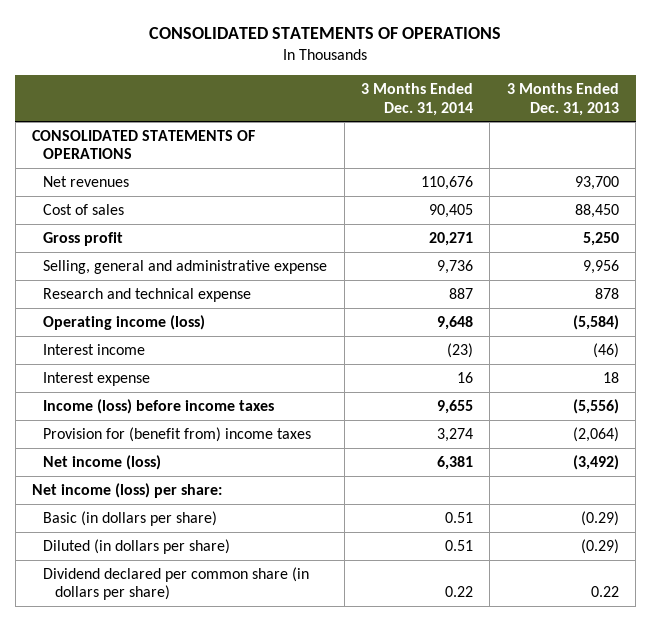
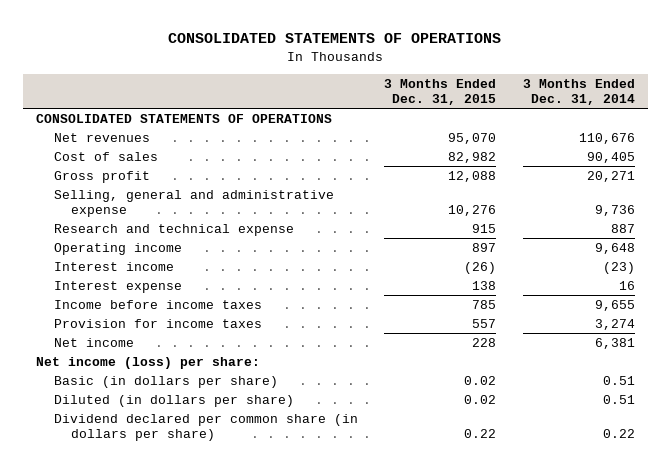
- | 3 Months Ended Dec. 31, 2014 | 3 Months Ended Dec. 31, 2013
+ | 3 Months Ended Dec. 31, 2015 | 3 Months Ended Dec. 31, 2014
- Operating income (loss) | 9,648 | (5,584)
+ Operating income | 897 | 9,648
- Income (loss) before income taxes | 9,655 | (5,556)
- Provision for (benefit from) income taxes | 3,274 | (2,064)
- Net income (loss) | 6,381 | (3,492)
+ Income before income taxes | 785 | 9,655
+ Provision for income taxes | 557 | 3,274
+ Net income | 228 | 6,381

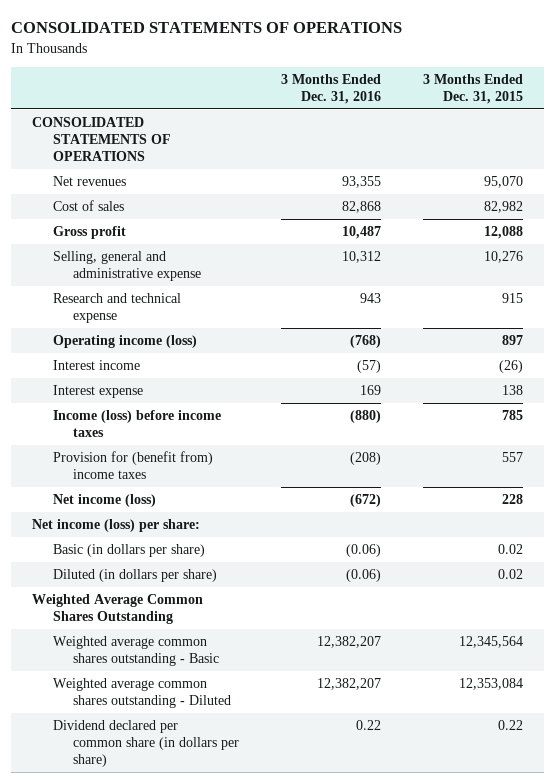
- | 3 Months Ended Dec. 31, 2015 | 3 Months Ended Dec. 31, 2014
+ | 3 Months Ended Dec. 31, 2016 | 3 Months Ended Dec. 31, 2015
- Operating income | 897 | 9,648
+ Operating income (loss) | (768) | 897
- Income before income taxes | 785 | 9,655
- Provision for income taxes | 557 | 3,274
- Net income | 228 | 6,381
+ Income (loss) before income taxes | (880) | 785
+ Provision for (benefit from) income taxes | (208) | 557
+ Net income (loss) | (672) | 228
+ Weighted Average Common Shares Outstanding
+ Weighted average common shares outstanding - Basic | 12,382,207 | 12,345,564
+ Weighted average common shares outstanding - Diluted | 12,382,207 | 12,353,084

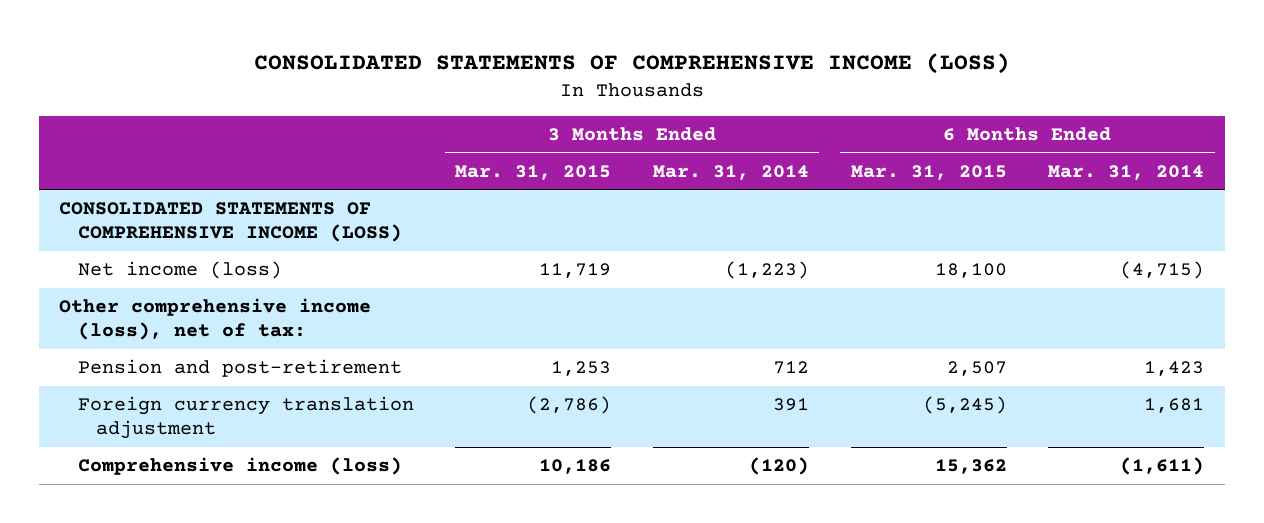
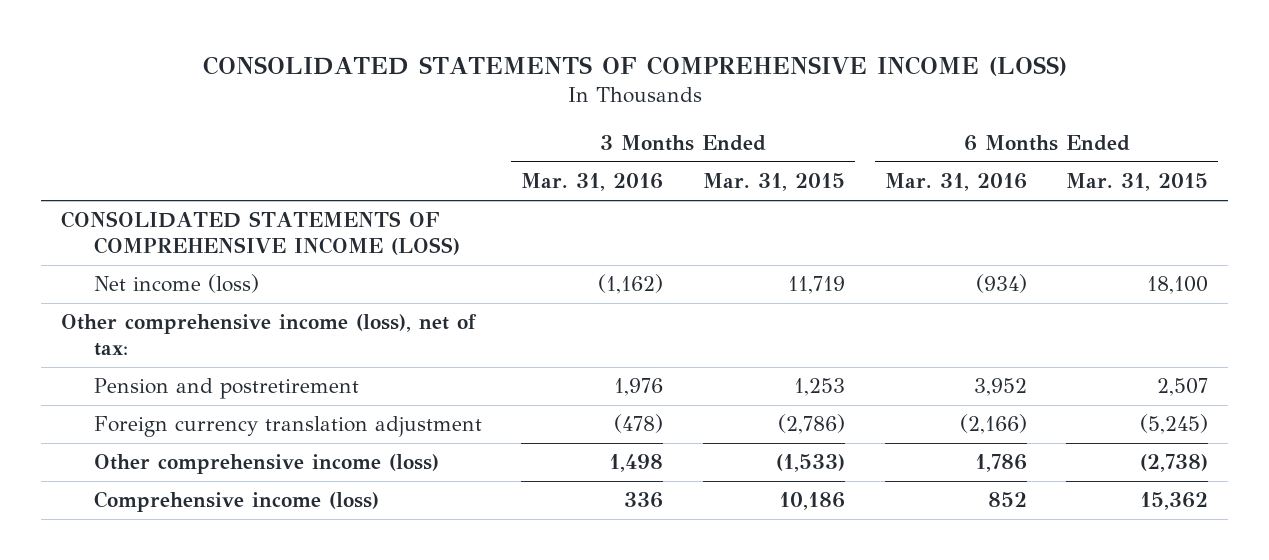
- | 3 Months Ended Mar. 31, 2015 | 3 Months Ended Mar. 31, 2014 | 6 Months Ended Mar. 31, 2015 | 6 Months Ended Mar. 31, 2014
+ | 3 Months Ended Mar. 31, 2016 | 3 Months Ended Mar. 31, 2015 | 6 Months Ended Mar. 31, 2016 | 6 Months Ended Mar. 31, 2015
- Pension and post-retirement | 1,253 | 712 | 2,507 | 1,423
+ Pension and postretirement | 1,976 | 1,253 | 3,952 | 2,507
+ Other comprehensive income (loss) | 1,498 | (1,533) | 1,786 | (2,738)

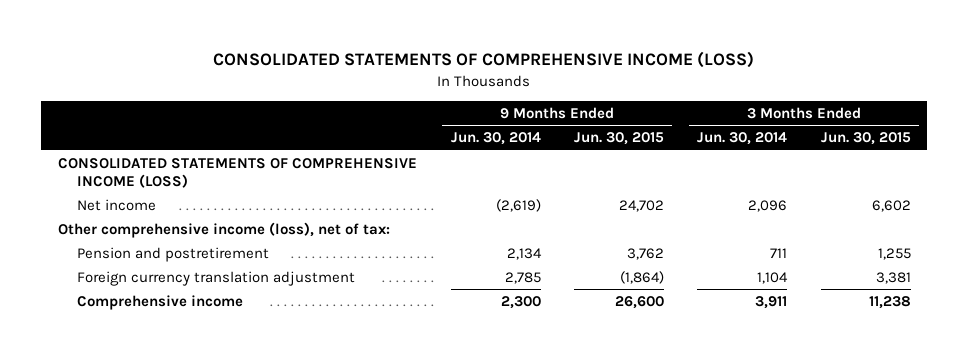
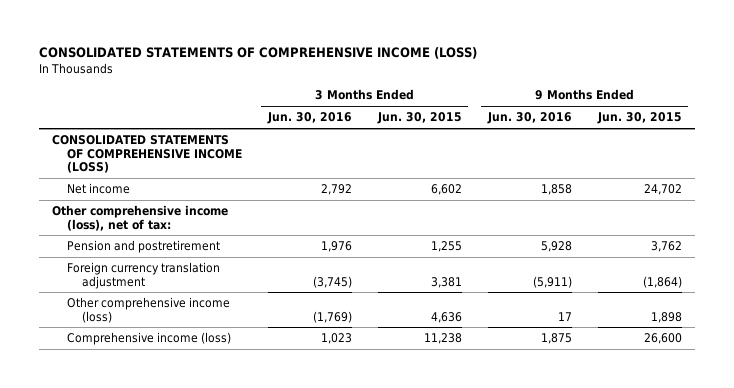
- | 9 Months Ended Jun. 30, 2014 | 9 Months Ended Jun. 30, 2015 | 3 Months Ended Jun. 30, 2014 | 3 Months Ended Jun. 30, 2015
+ | 3 Months Ended Jun. 30, 2016 | 3 Months Ended Jun. 30, 2015 | 9 Months Ended Jun. 30, 2016 | 9 Months Ended Jun. 30, 2015
- Comprehensive income | 2,300 | 26,600 | 3,911 | 11,238
+ Other comprehensive income (loss) | (1,769) | 4,636 | 17 | 1,898
+ Comprehensive income (loss) | 1,023 | 11,238 | 1,875 | 26,600

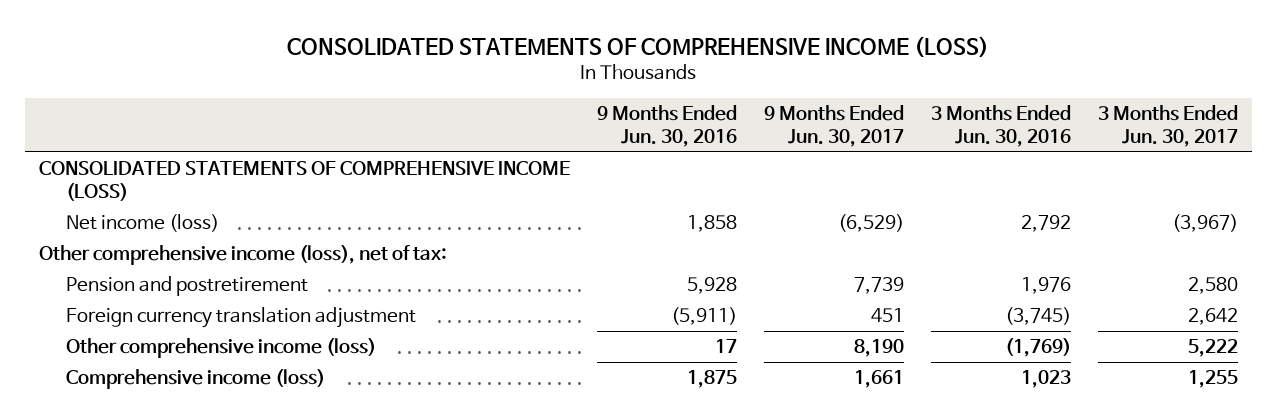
- | 3 Months Ended Jun. 30, 2016 | 3 Months Ended Jun. 30, 2015 | 9 Months Ended Jun. 30, 2016 | 9 Months Ended Jun. 30, 2015
+ | 9 Months Ended Jun. 30, 2016 | 9 Months Ended Jun. 30, 2017 | 3 Months Ended Jun. 30, 2016 | 3 Months Ended Jun. 30, 2017
- Net income | 2,792 | 6,602 | 1,858 | 24,702
+ Net income (loss) | 1,858 | (6,529) | 2,792 | (3,967)

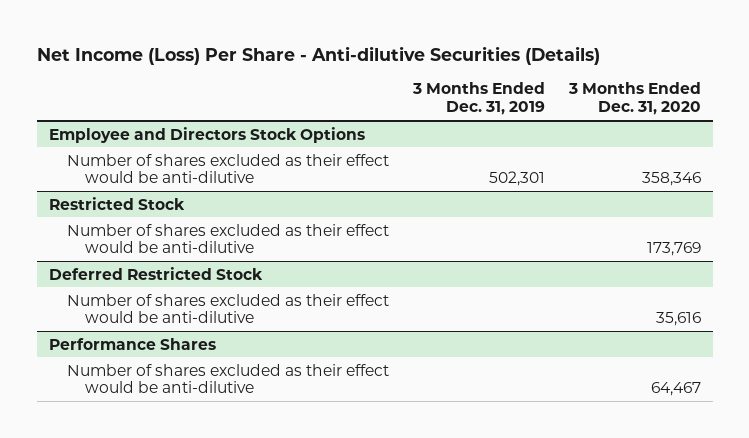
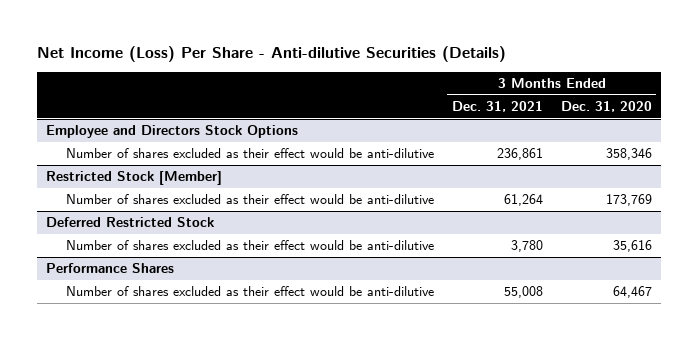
- | 3 Months Ended Dec. 31, 2019 | 3 Months Ended Dec. 31, 2020
+ | 3 Months Ended Dec. 31, 2021 | 3 Months Ended Dec. 31, 2020
- Restricted Stock
+ Restricted Stock [Member]

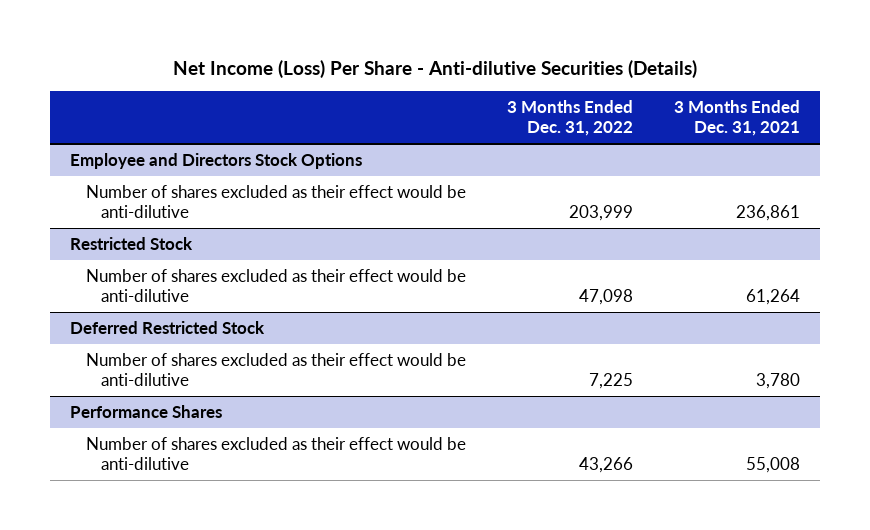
- | 3 Months Ended Dec. 31, 2021 | 3 Months Ended Dec. 31, 2020
+ | 3 Months Ended Dec. 31, 2022 | 3 Months Ended Dec. 31, 2021
- Restricted Stock [Member]
+ Restricted Stock

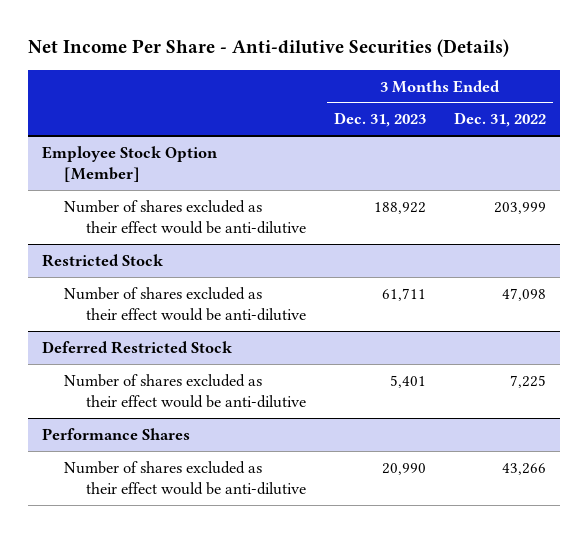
- Net Income (Loss) Per Share - Anti-dilutive Securities (Details)
+ Net Income Per Share - Anti-dilutive Securities (Details)
- | 3 Months Ended Dec. 31, 2022 | 3 Months Ended Dec. 31, 2021
+ | 3 Months Ended Dec. 31, 2023 | 3 Months Ended Dec. 31, 2022
- Employee and Directors Stock Options
+ Employee Stock Option [Member]

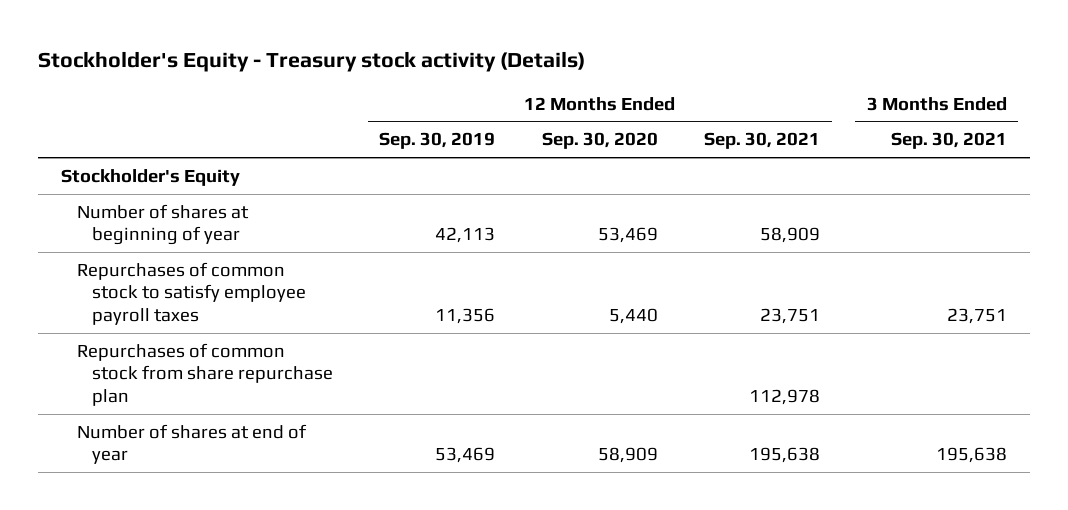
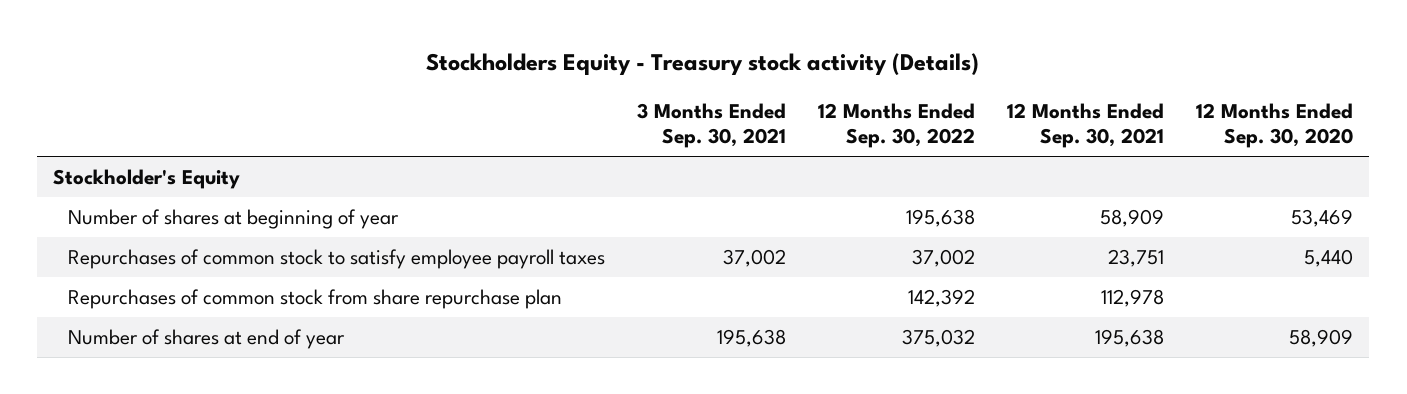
- Stockholder's Equity - Treasury stock activity (Details)
+ Stockholders Equity - Treasury stock activity (Details)
- | 12 Months Ended Sep. 30, 2019 | 12 Months Ended Sep. 30, 2020 | 12 Months Ended Sep. 30, 2021 | 3 Months Ended Sep. 30, 2021
+ | 3 Months Ended Sep. 30, 2021 | 12 Months Ended Sep. 30, 2022 | 12 Months Ended Sep. 30, 2021 | 12 Months Ended Sep. 30, 2020
- Repurchases of common stock to satisfy employee payroll taxes | 11,356 | 5,440 | 23,751 | 23,751
+ Repurchases of common stock to satisfy employee payroll taxes | 37,002 | 37,002 | 23,751 | 5,440

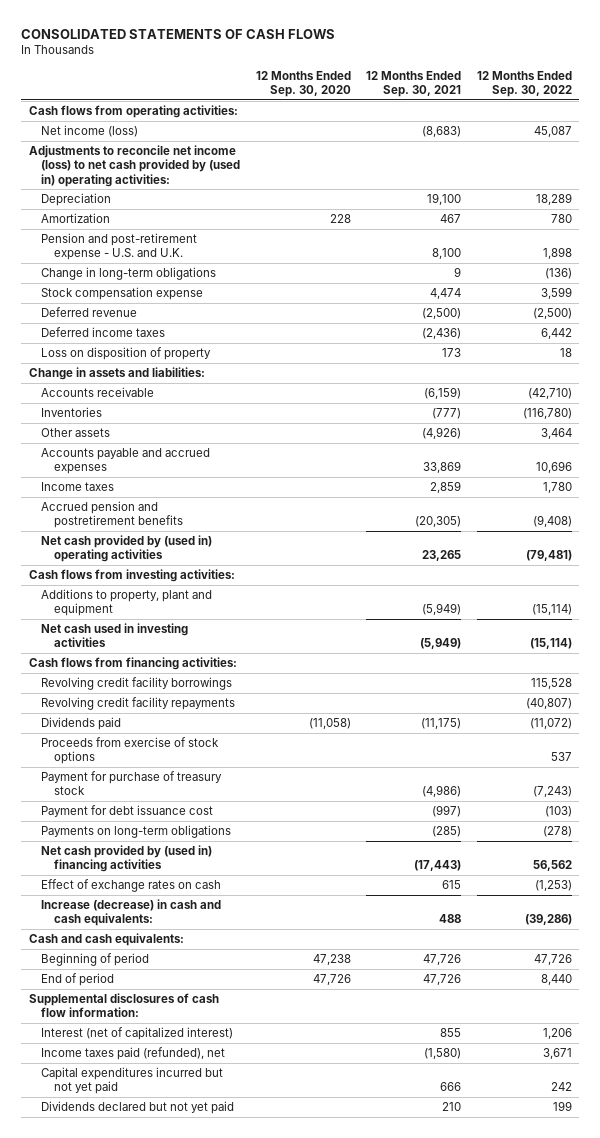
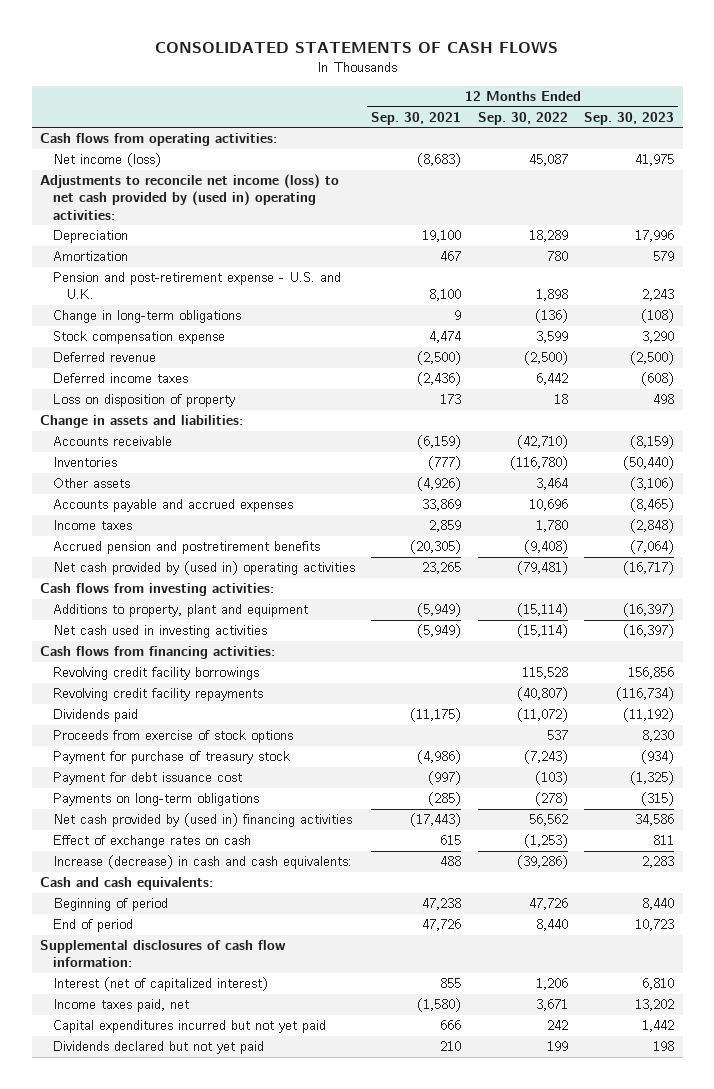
- | 12 Months Ended Sep. 30, 2020 | 12 Months Ended Sep. 30, 2021 | 12 Months Ended Sep. 30, 2022
+ | 12 Months Ended Sep. 30, 2021 | 12 Months Ended Sep. 30, 2022 | 12 Months Ended Sep. 30, 2023
- Beginning of period | 47,238 | 47,726 | 47,726
+ Beginning of period | 47,238 | 47,726 | 8,440
- Income taxes paid (refunded), net | | (1,580) | 3,671
+ Income taxes paid, net | (1,580) | 3,671 | 13,202

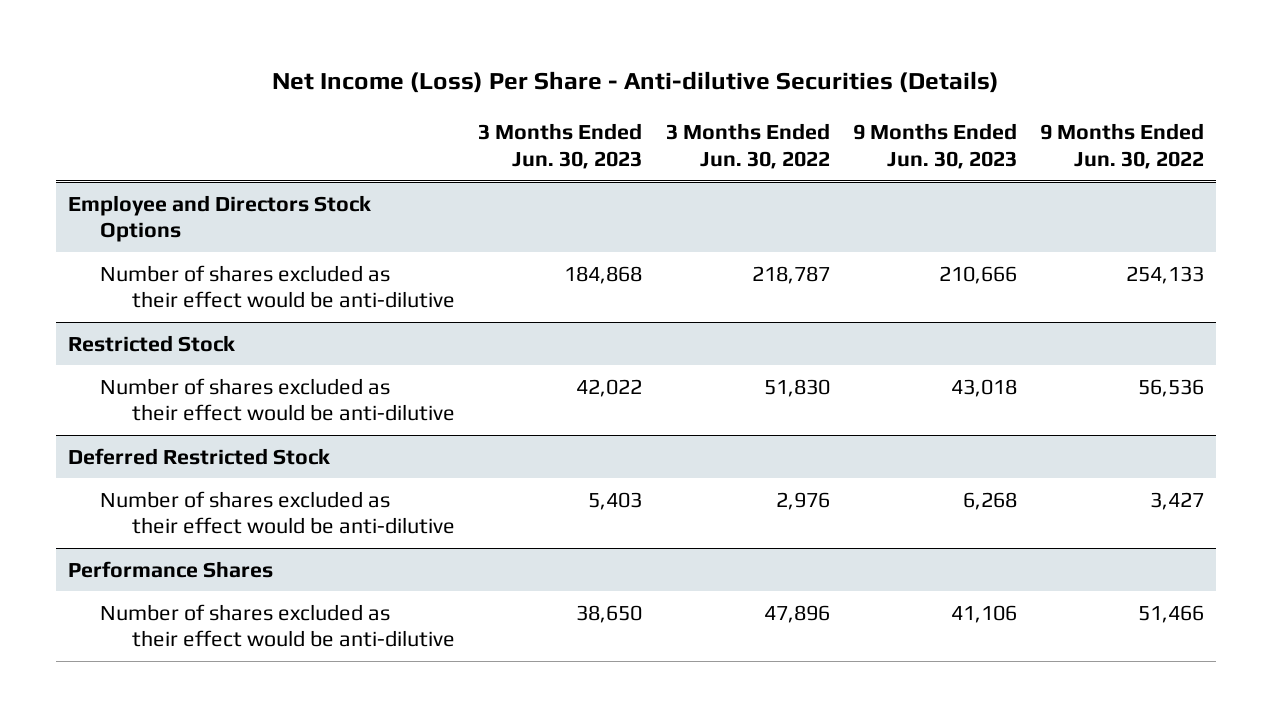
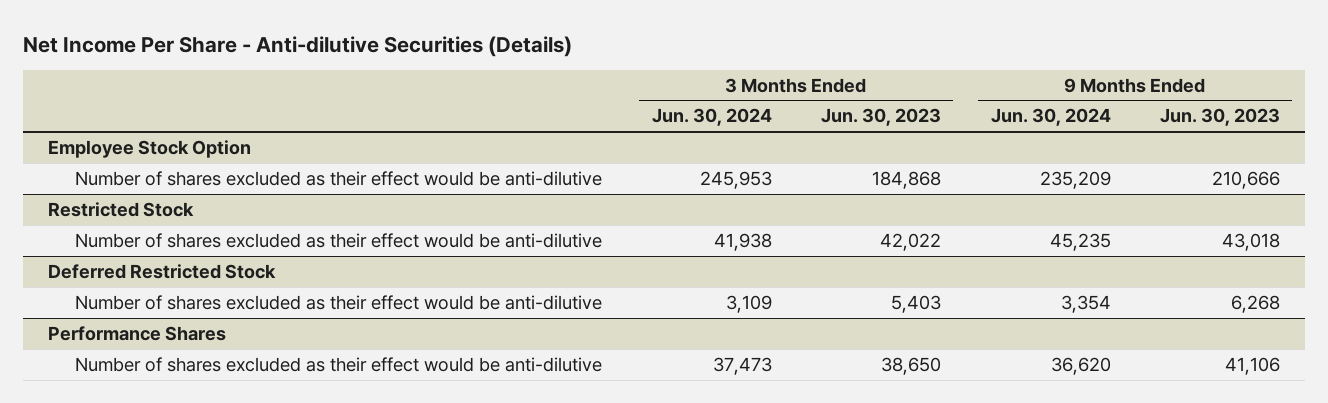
- Net Income (Loss) Per Share - Anti-dilutive Securities (Details)
+ Net Income Per Share - Anti-dilutive Securities (Details)
- | 3 Months Ended Jun. 30, 2023 | 3 Months Ended Jun. 30, 2022 | 9 Months Ended Jun. 30, 2023 | 9 Months Ended Jun. 30, 2022
+ | 3 Months Ended Jun. 30, 2024 | 3 Months Ended Jun. 30, 2023 | 9 Months Ended Jun. 30, 2024 | 9 Months Ended Jun. 30, 2023
- Employee and Directors Stock Options
+ Employee Stock Option

